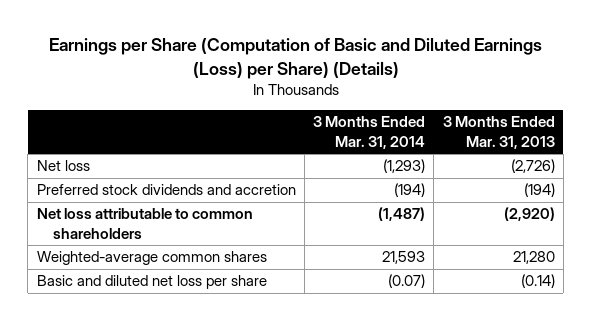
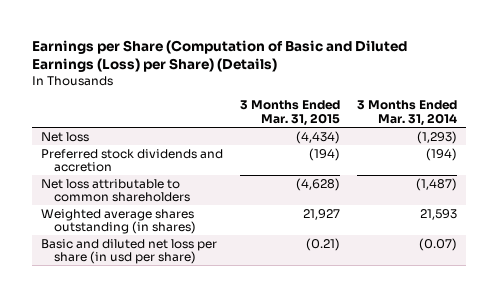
- | 3 Months Ended Mar. 31, 2014 | 3 Months Ended Mar. 31, 2013
+ | 3 Months Ended Mar. 31, 2015 | 3 Months Ended Mar. 31, 2014
- Weighted-average common shares | 21,593 | 21,280
- Basic and diluted net loss per share | (0.07) | (0.14)
+ Weighted average shares outstanding (in shares) | 21,927 | 21,593
+ Basic and diluted net loss per share (in usd per share) | (0.21) | (0.07)

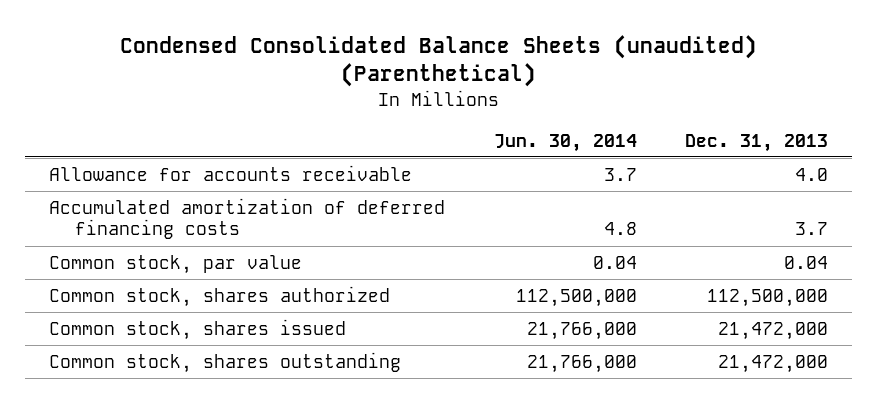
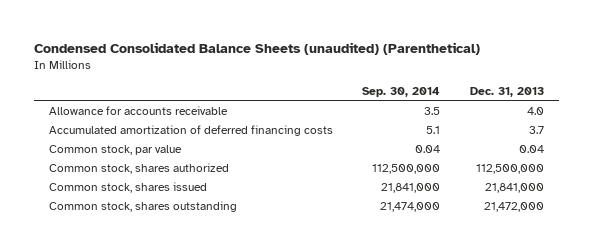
- | Jun. 30, 2014 | Dec. 31, 2013
+ | Sep. 30, 2014 | Dec. 31, 2013
- Common stock, shares issued | 21,766,000 | 21,472,000
+ Common stock, shares issued | 21,841,000 | 21,841,000

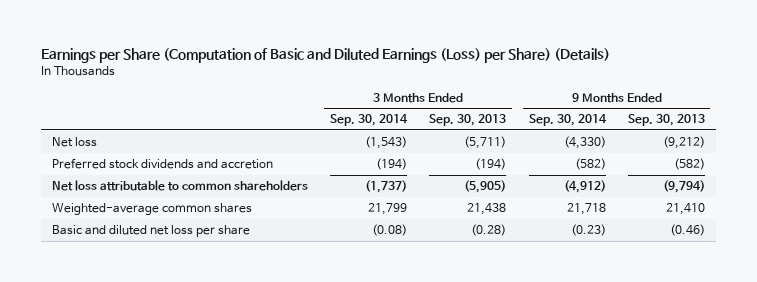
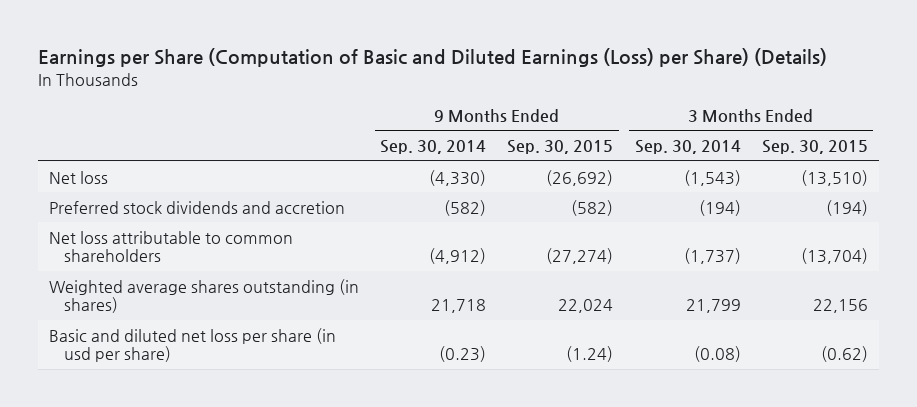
- | 3 Months Ended Sep. 30, 2014 | 3 Months Ended Sep. 30, 2013 | 9 Months Ended Sep. 30, 2014 | 9 Months Ended Sep. 30, 2013
+ | 9 Months Ended Sep. 30, 2014 | 9 Months Ended Sep. 30, 2015 | 3 Months Ended Sep. 30, 2014 | 3 Months Ended Sep. 30, 2015
- Weighted-average common shares | 21,799 | 21,438 | 21,718 | 21,410
- Basic and diluted net loss per share | (0.08) | (0.28) | (0.23) | (0.46)
+ Weighted average shares outstanding (in shares) | 21,718 | 22,024 | 21,799 | 22,156
+ Basic and diluted net loss per share (in usd per share) | (0.23) | (1.24) | (0.08) | (0.62)

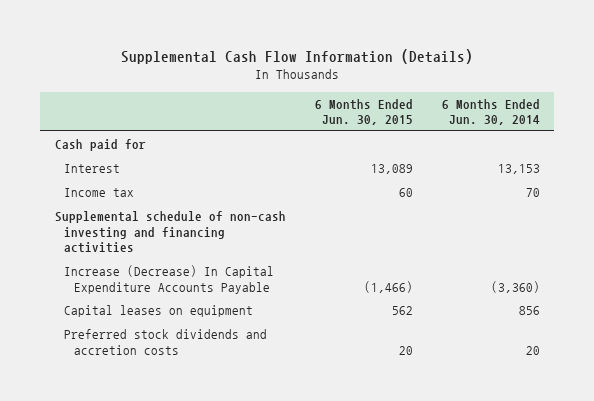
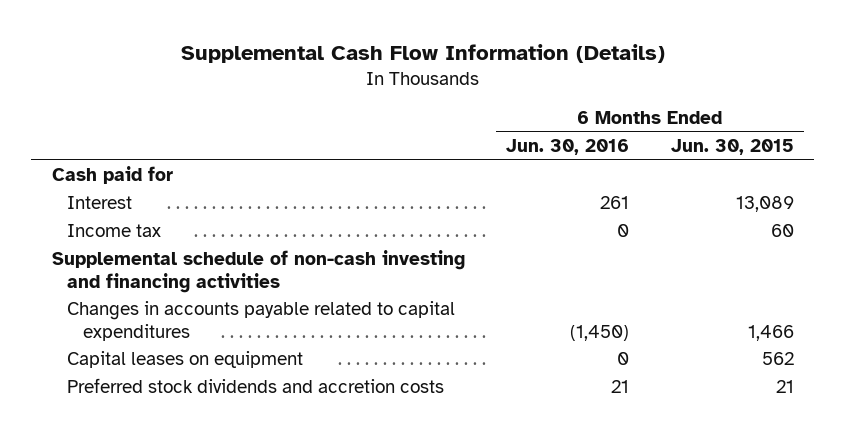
- | 6 Months Ended Jun. 30, 2015 | 6 Months Ended Jun. 30, 2014
+ | 6 Months Ended Jun. 30, 2016 | 6 Months Ended Jun. 30, 2015
- Increase (Decrease) In Capital Expenditure Accounts Payable | (1,466) | (3,360)
+ Changes in accounts payable related to capital expenditures | (1,450) | 1,466
- Preferred stock dividends and accretion costs | 20 | 20
+ Preferred stock dividends and accretion costs | 21 | 21

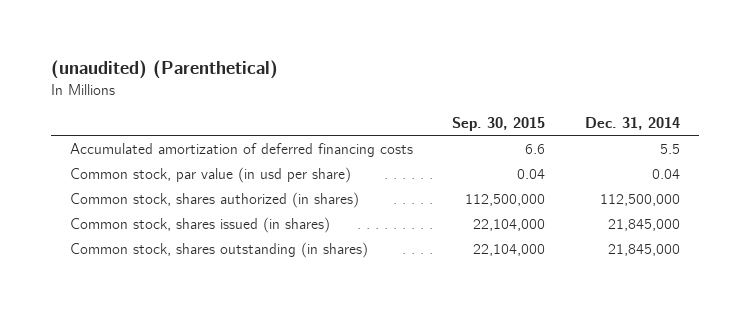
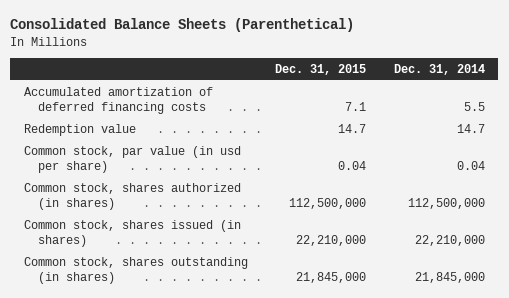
- (unaudited) (Parenthetical)
+ Consolidated Balance Sheets (Parenthetical)
- | Sep. 30, 2015 | Dec. 31, 2014
+ | Dec. 31, 2015 | Dec. 31, 2014
+ Redemption value | 14.7 | 14.7
- Common stock, shares issued (in shares) | 22,104,000 | 21,845,000
+ Common stock, shares issued (in shares) | 22,210,000 | 22,210,000

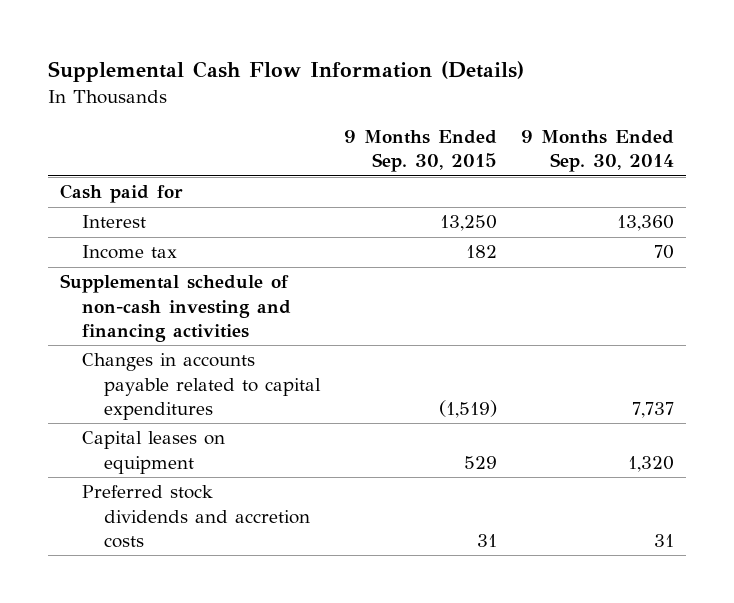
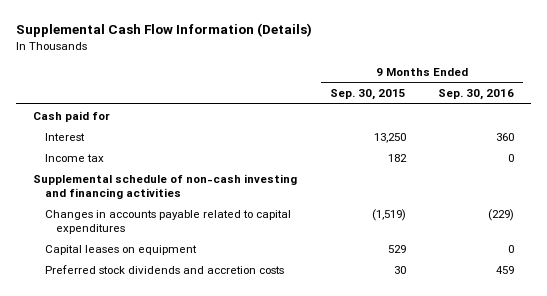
- | 9 Months Ended Sep. 30, 2015 | 9 Months Ended Sep. 30, 2014
+ | 9 Months Ended Sep. 30, 2015 | 9 Months Ended Sep. 30, 2016
- Preferred stock dividends and accretion costs | 31 | 31
+ Preferred stock dividends and accretion costs | 30 | 459

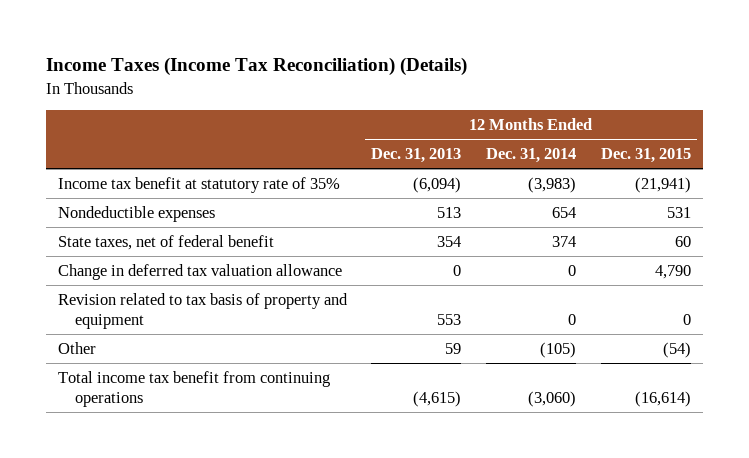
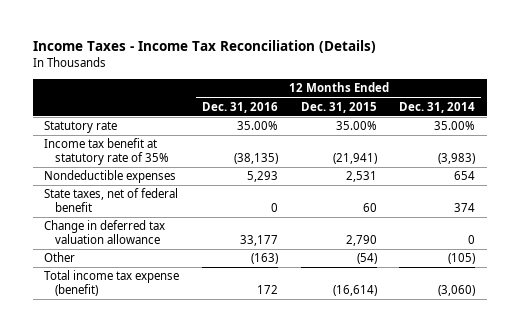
- Income Taxes (Income Tax Reconciliation) (Details)
+ Income Taxes - Income Tax Reconciliation (Details)
- | 12 Months Ended Dec. 31, 2013 | 12 Months Ended Dec. 31, 2014 | 12 Months Ended Dec. 31, 2015
+ | 12 Months Ended Dec. 31, 2016 | 12 Months Ended Dec. 31, 2015 | 12 Months Ended Dec. 31, 2014
+ Statutory rate | 35.00% | 35.00% | 35.00%
- Nondeductible expenses | 513 | 654 | 531
+ Nondeductible expenses | 5,293 | 2,531 | 654
- Change in deferred tax valuation allowance | 0 | 0 | 4,790
- Revision related to tax basis of property and equipment | 553 | 0 | 0
+ Change in deferred tax valuation allowance | 33,177 | 2,790 | 0
- Total income tax benefit from continuing operations | (4,615) | (3,060) | (16,614)
+ Total income tax expense (benefit) | 172 | (16,614) | (3,060)

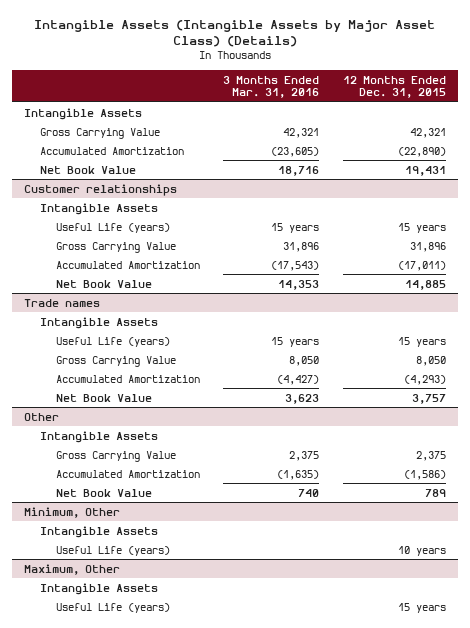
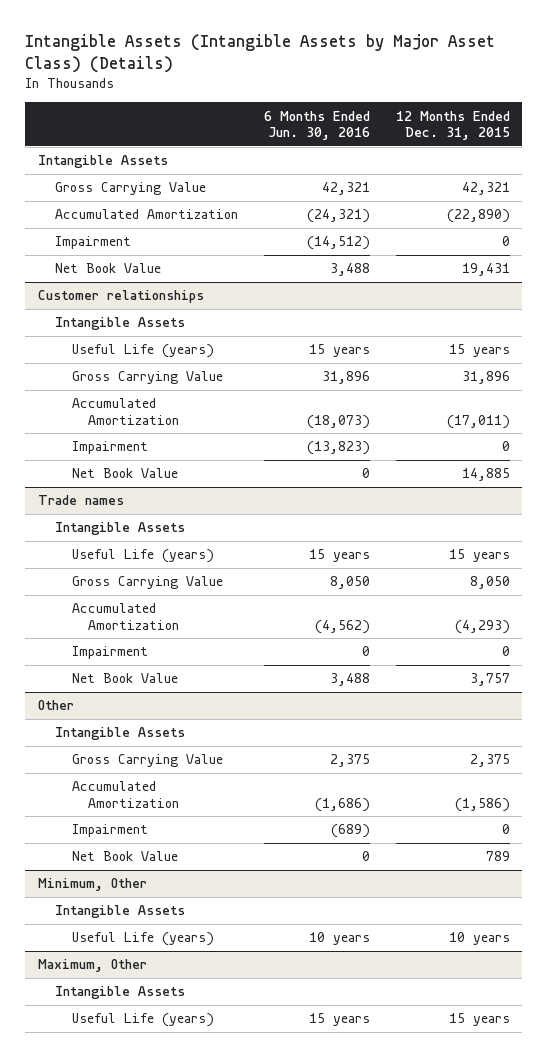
- | 3 Months Ended Mar. 31, 2016 | 12 Months Ended Dec. 31, 2015
+ | 6 Months Ended Jun. 30, 2016 | 12 Months Ended Dec. 31, 2015
+ Impairment | (14,512) | 0
@ Customer relationships
+ Impairment | (13,823) | 0
@ Trade names
+ Impairment | 0 | 0
@ Other
+ Impairment | (689) | 0

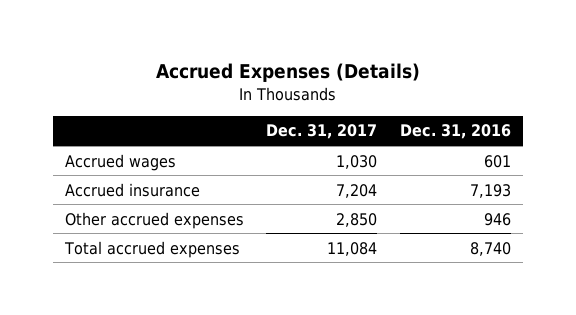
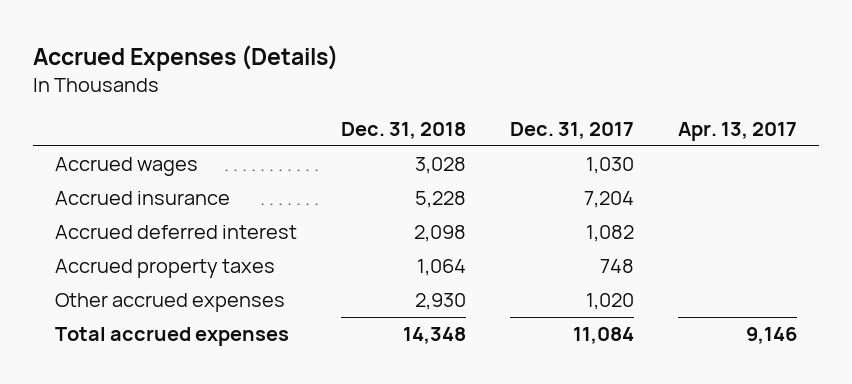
- | Dec. 31, 2017 | Dec. 31, 2016
+ | Dec. 31, 2018 | Dec. 31, 2017 | Apr. 13, 2017
- Other accrued expenses | 2,850 | 946
+ Accrued deferred interest | 2,098 | 1,082 |
+ Accrued property taxes | 1,064 | 748 |
+ Other accrued expenses | 2,930 | 1,020 |

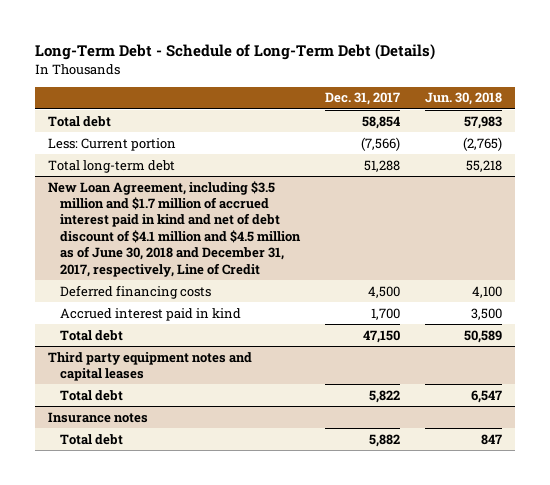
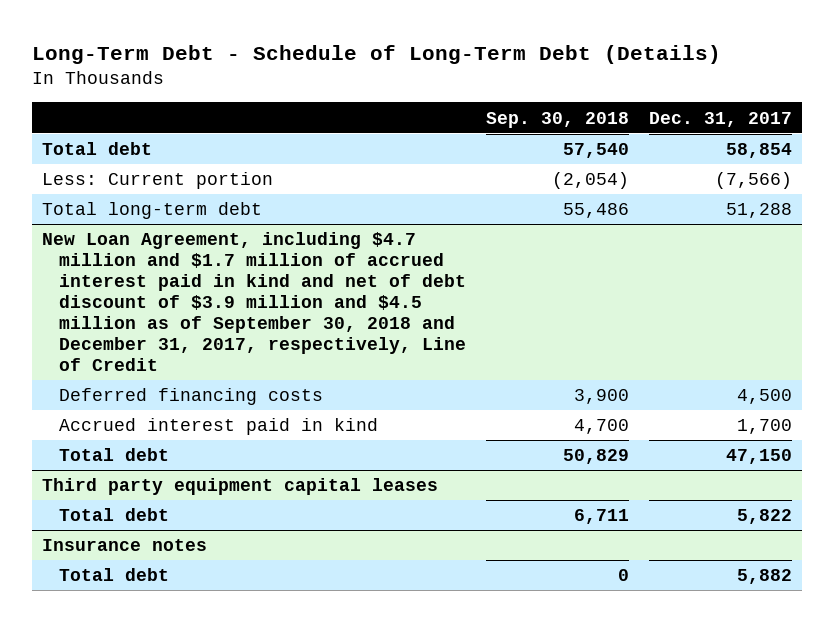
- | Dec. 31, 2017 | Jun. 30, 2018
+ | Sep. 30, 2018 | Dec. 31, 2017
- New Loan Agreement, including $3.5 million and $1.7 million of accrued interest paid in kind and net of debt discount of $4.1 million and $4.5 million as of June 30, 2018 and December 31, 2017, respectively, Line of Credit
+ New Loan Agreement, including $4.7 million and $1.7 million of accrued interest paid in kind and net of debt discount of $3.9 million and $4.5 million as of September 30, 2018 and December 31, 2017, respectively, Line of Credit
- Third party equipment notes and capital leases
+ Third party equipment capital leases

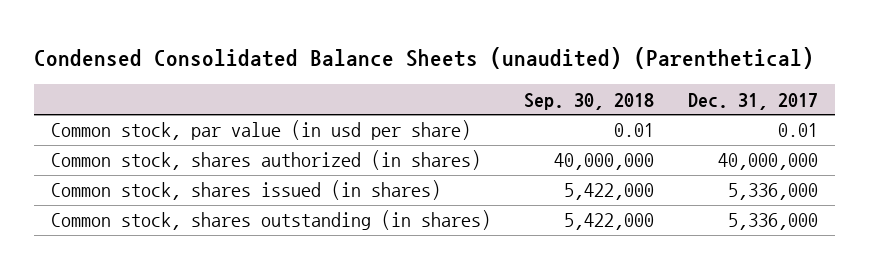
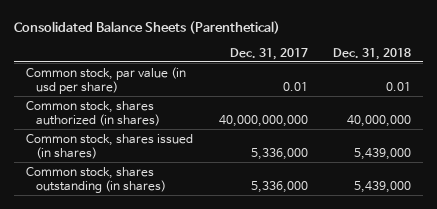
- Condensed Consolidated Balance Sheets (unaudited) (Parenthetical)
+ Consolidated Balance Sheets (Parenthetical)
- | Sep. 30, 2018 | Dec. 31, 2017
+ | Dec. 31, 2017 | Dec. 31, 2018
- Common stock, shares authorized (in shares) | 40,000,000 | 40,000,000
+ Common stock, shares authorized (in shares) | 40,000,000,000 | 40,000,000

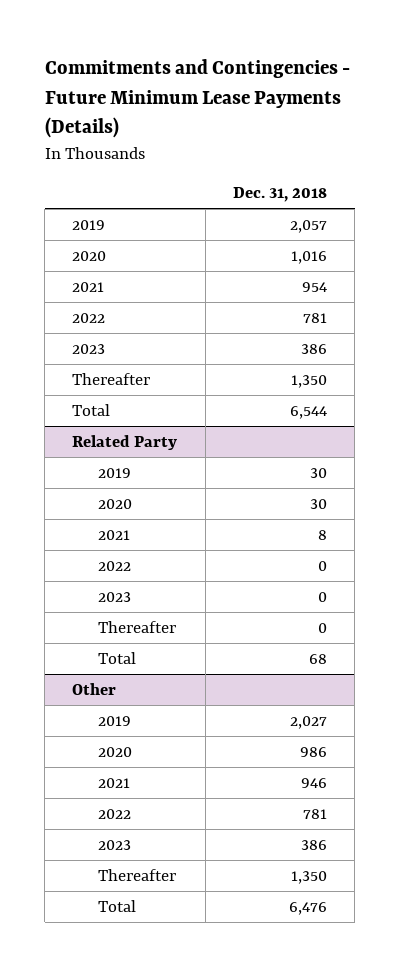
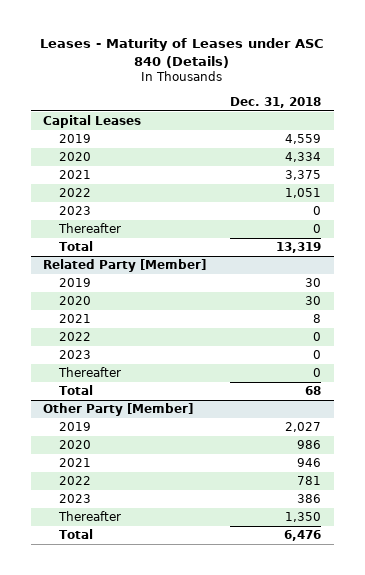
- Commitments and Contingencies - Future Minimum Lease Payments (Details)
+ Leases - Maturity of Leases under ASC 840 (Details)
- 2019 | 2,057
- 2020 | 1,016
- 2021 | 954
- 2022 | 781
- 2023 | 386
- Thereafter | 1,350
- Total | 6,544
- Related Party
+ Capital Leases
+ 2019 | 4,559
+ 2020 | 4,334
+ 2021 | 3,375
+ 2022 | 1,051
+ 2023 | 0
+ Thereafter | 0
+ Total | 13,319
+ Related Party [Member]
- Other
+ Other Party [Member]

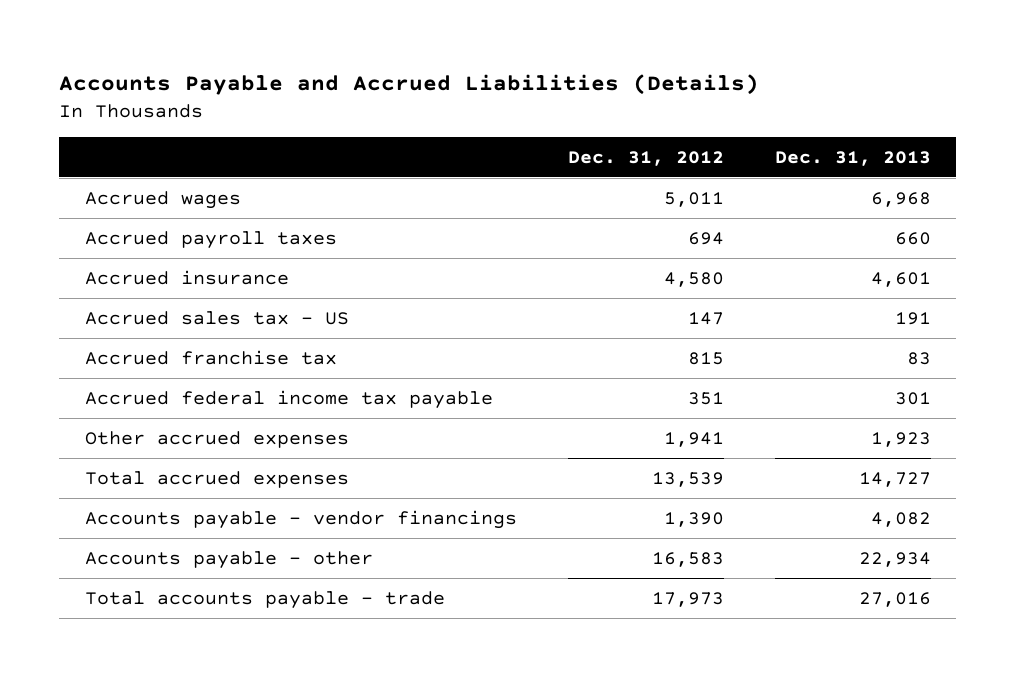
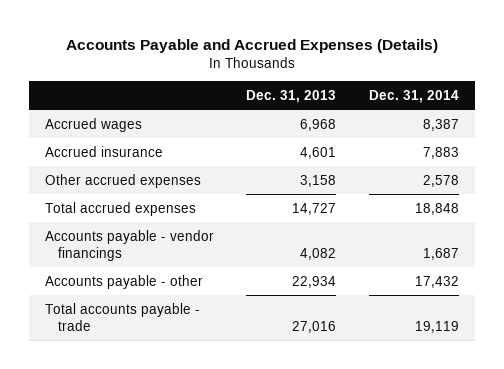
- Accounts Payable and Accrued Liabilities (Details)
+ Accounts Payable and Accrued Expenses (Details)
- | Dec. 31, 2012 | Dec. 31, 2013
+ | Dec. 31, 2013 | Dec. 31, 2014
- Accrued payroll taxes | 694 | 660
- Accrued sales tax - US | 147 | 191
- Accrued franchise tax | 815 | 83
- Accrued federal income tax payable | 351 | 301
- Other accrued expenses | 1,941 | 1,923
+ Other accrued expenses | 3,158 | 2,578

